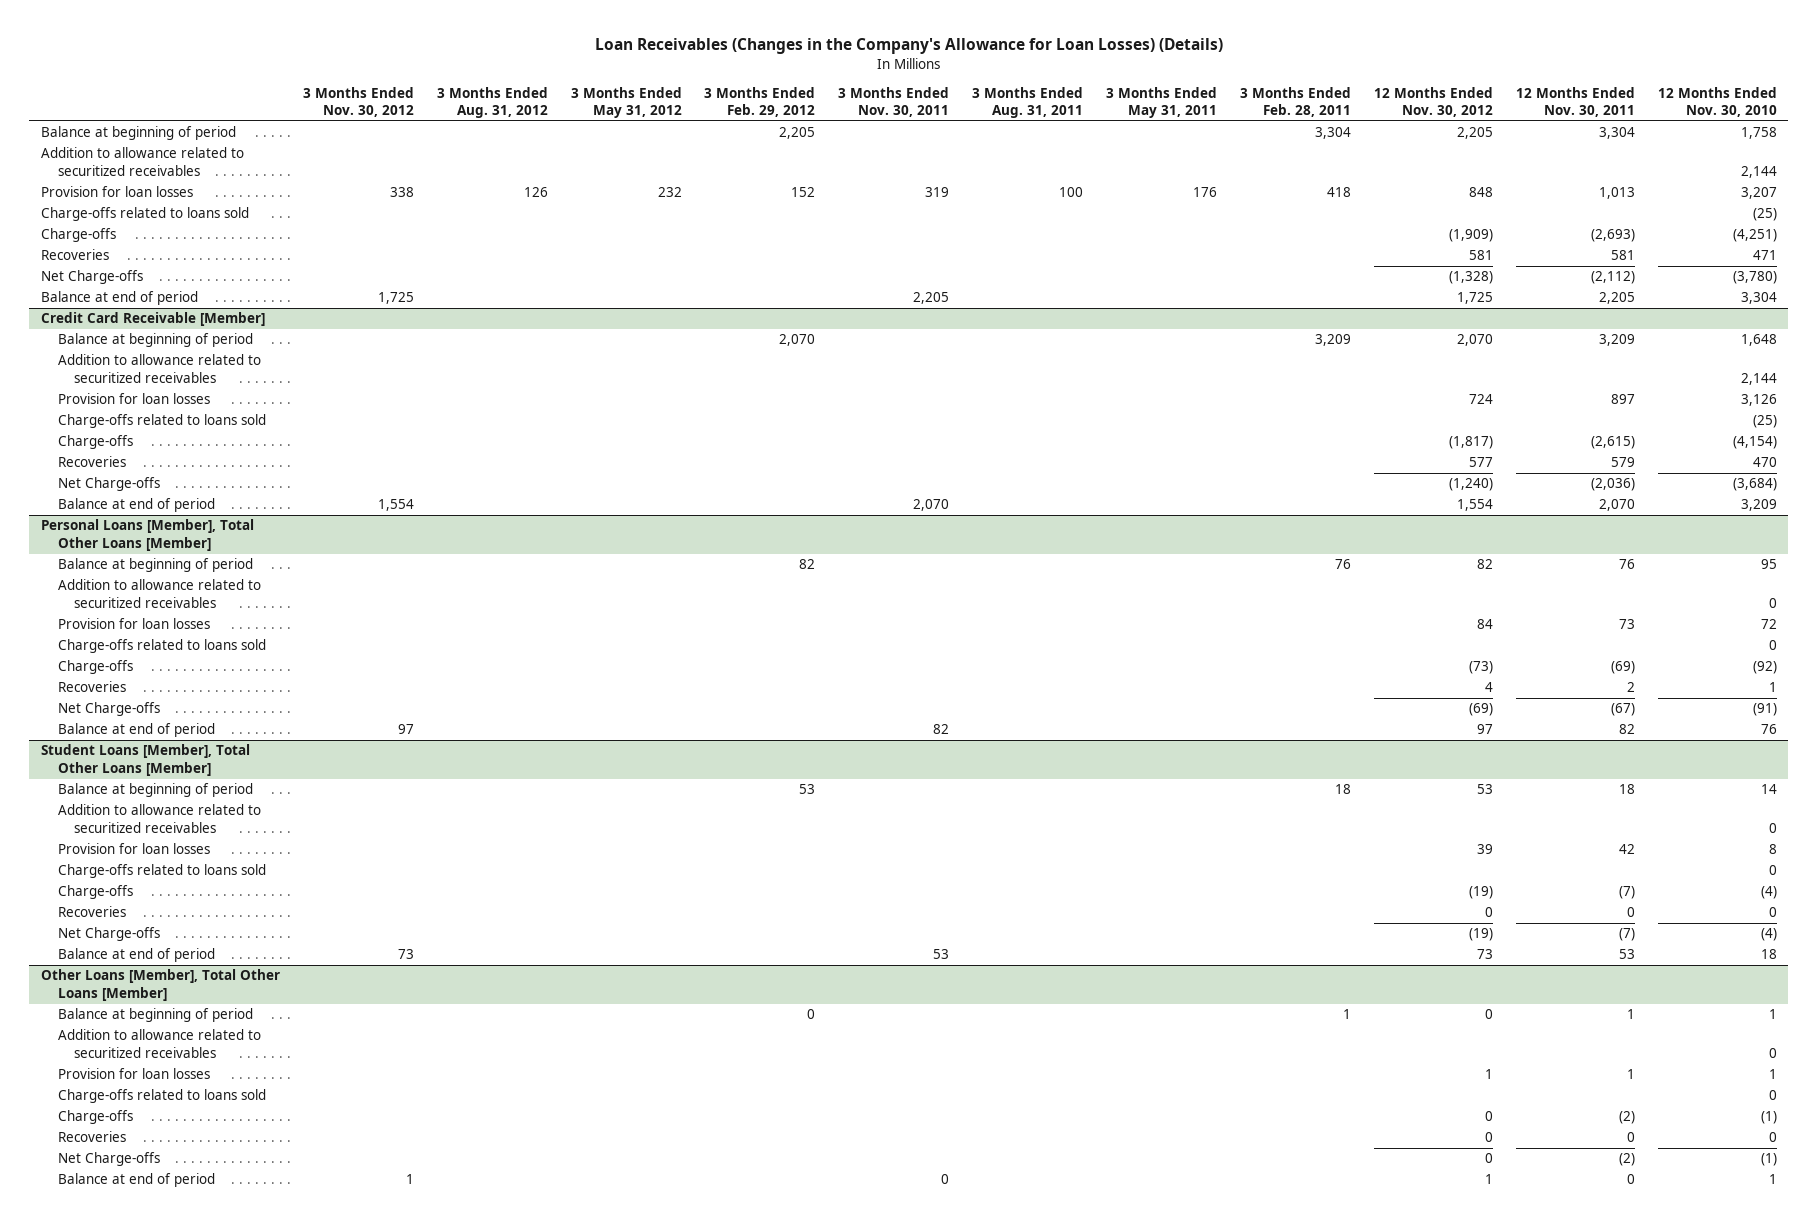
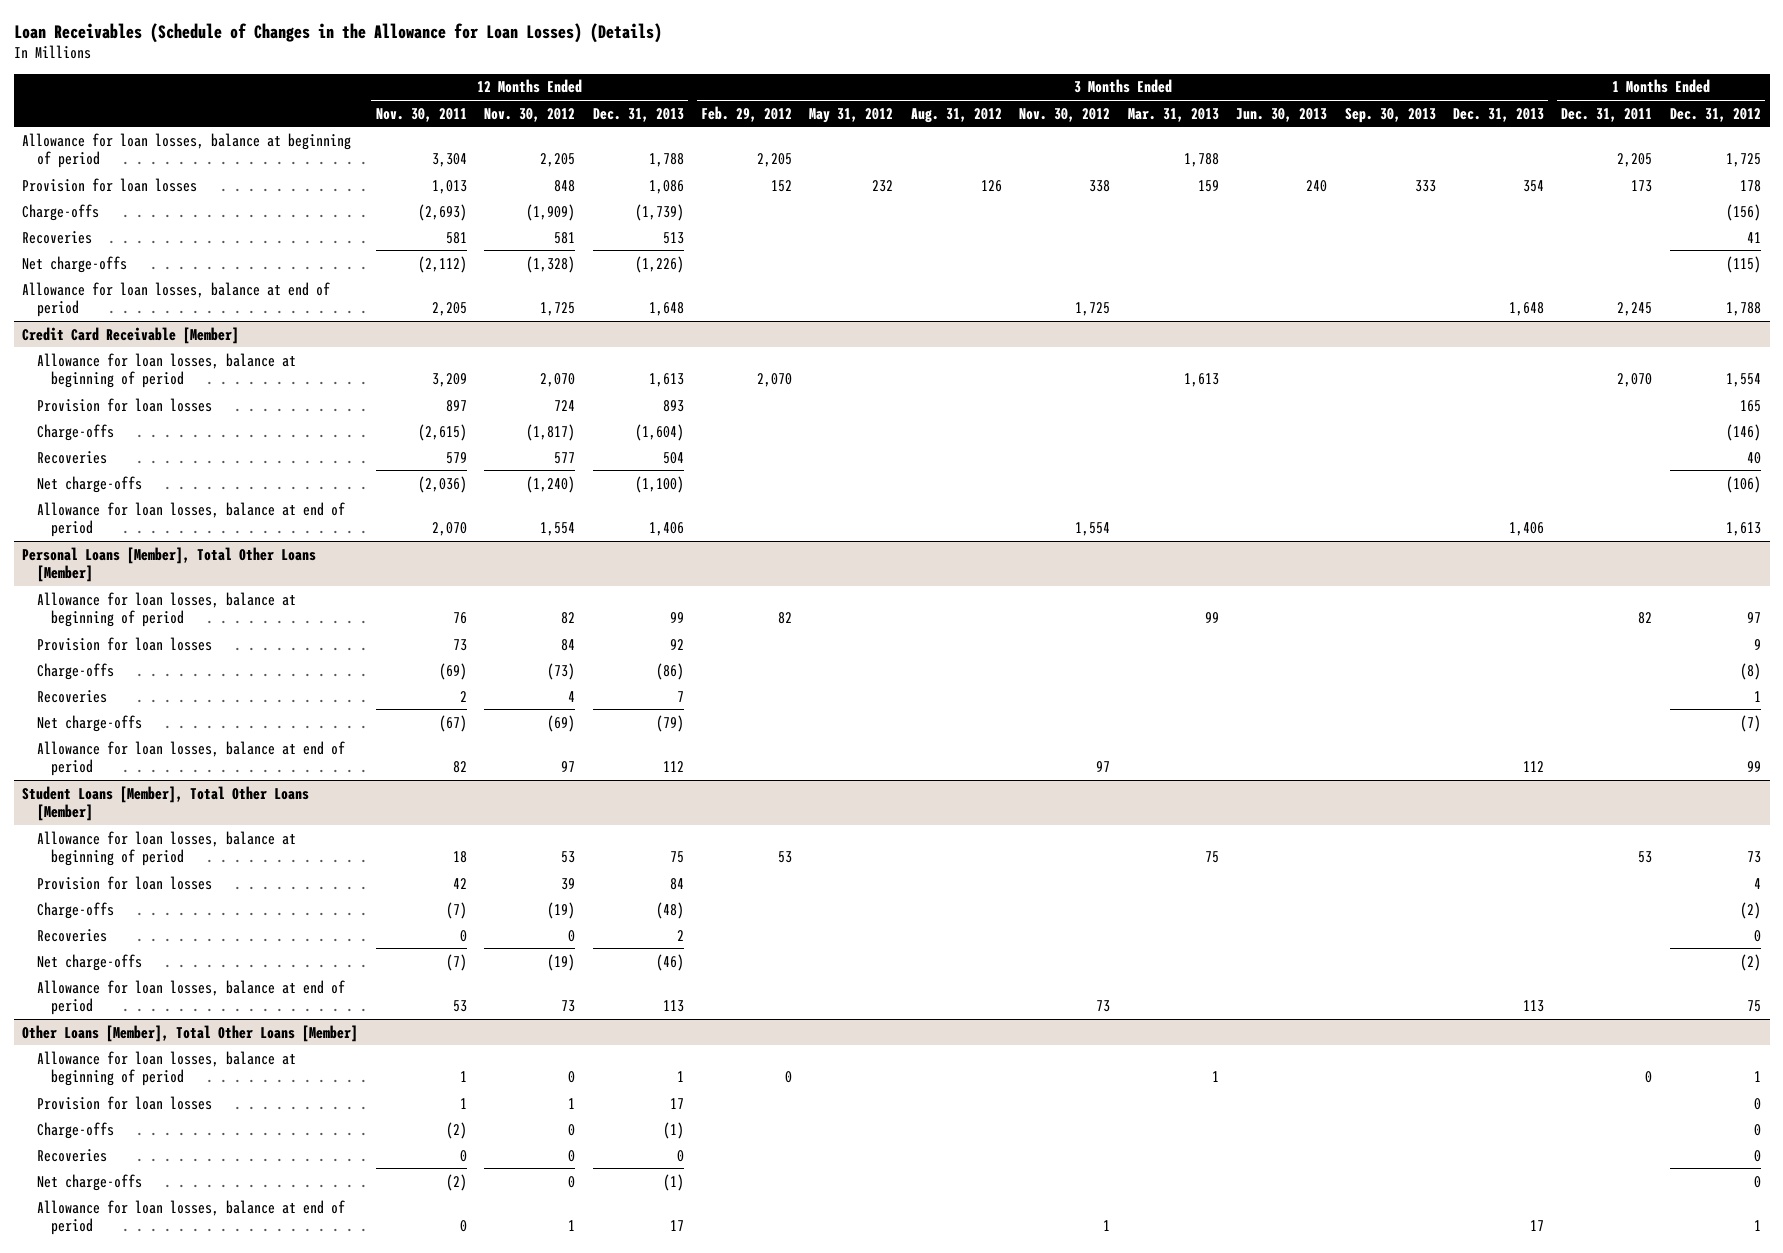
- Loan Receivables (Changes in the Company's Allowance for Loan Losses) (Details)
+ Loan Receivables (Schedule of Changes in the Allowance for Loan Losses) (Details)
- | 3 Months Ended Nov. 30, 2012 | 3 Months Ended Aug. 31, 2012 | 3 Months Ended May 31, 2012 | 3 Months Ended Feb. 29, 2012 | 3 Months Ended Nov. 30, 2011 | 3 Months Ended Aug. 31, 2011 | 3 Months Ended May 31, 2011 | 3 Months Ended Feb. 28, 2011 | 12 Months Ended Nov. 30, 2012 | 12 Months Ended Nov. 30, 2011 | 12 Months Ended Nov. 30, 2010
+ | 12 Months Ended Nov. 30, 2011 | 12 Months Ended Nov. 30, 2012 | 12 Months Ended Dec. 31, 2013 | 3 Months Ended Feb. 29, 2012 | 3 Months Ended May 31, 2012 | 3 Months Ended Aug. 31, 2012 | 3 Months Ended Nov. 30, 2012 | 3 Months Ended Mar. 31, 2013 | 3 Months Ended Jun. 30, 2013 | 3 Months Ended Sep. 30, 2013 | 3 Months Ended Dec. 31, 2013 | 1 Months Ended Dec. 31, 2011 | 1 Months Ended Dec. 31, 2012
- Balance at beginning of period | | | | 2,205 | | | | 3,304 | 2,205 | 3,304 | 1,758
- Addition to allowance related to securitized receivables | | | | | | | | | | | 2,144
+ Allowance for loan losses, balance at beginning of period | 3,304 | 2,205 | 1,788 | 2,205 | | | | 1,788 | | | | 2,205 | 1,725
- Charge-offs related to loans sold | | | | | | | | | | | (25)
- Net Charge-offs | | | | | | | | | (1,328) | (2,112) | (3,780)
- Balance at end of period | 1,725 | | | | 2,205 | | | | 1,725 | 2,205 | 3,304
+ Net charge-offs | (2,112) | (1,328) | (1,226) | | | | | | | | | | (115)
+ Allowance for loan losses, balance at end of period | 2,205 | 1,725 | 1,648 | | | | 1,725 | | | | 1,648 | 2,245 | 1,788
@ Credit Card Receivable [Member]
- Balance at beginning of period | | | | 2,070 | | | | 3,209 | 2,070 | 3,209 | 1,648
- Addition to allowance related to securitized receivables | | | | | | | | | | | 2,144
+ Allowance for loan losses, balance at beginning of period | 3,209 | 2,070 | 1,613 | 2,070 | | | | 1,613 | | | | 2,070 | 1,554
- Charge-offs related to loans sold | | | | | | | | | | | (25)
- Net Charge-offs | | | | | | | | | (1,240) | (2,036) | (3,684)
- Balance at end of period | 1,554 | | | | 2,070 | | | | 1,554 | 2,070 | 3,209
+ Net charge-offs | (2,036) | (1,240) | (1,100) | | | | | | | | | | (106)
+ Allowance for loan losses, balance at end of period | 2,070 | 1,554 | 1,406 | | | | 1,554 | | | | 1,406 | | 1,613
@ Personal Loans [Member], Total Other Loans [Member]
- Balance at beginning of period | | | | 82 | | | | 76 | 82 | 76 | 95
- Addition to allowance related to securitized receivables | | | | | | | | | | | 0
+ Allowance for loan losses, balance at beginning of period | 76 | 82 | 99 | 82 | | | | 99 | | | | 82 | 97
- Charge-offs related to loans sold | | | | | | | | | | | 0
- Net Charge-offs | | | | | | | | | (69) | (67) | (91)
- Balance at end of period | 97 | | | | 82 | | | | 97 | 82 | 76
+ Net charge-offs | (67) | (69) | (79) | | | | | | | | | | (7)
+ Allowance for loan losses, balance at end of period | 82 | 97 | 112 | | | | 97 | | | | 112 | | 99
@ Student Loans [Member], Total Other Loans [Member]
- Balance at beginning of period | | | | 53 | | | | 18 | 53 | 18 | 14
- Addition to allowance related to securitized receivables | | | | | | | | | | | 0
+ Allowance for loan losses, balance at beginning of period | 18 | 53 | 75 | 53 | | | | 75 | | | | 53 | 73
- Charge-offs related to loans sold | | | | | | | | | | | 0
- Net Charge-offs | | | | | | | | | (19) | (7) | (4)
- Balance at end of period | 73 | | | | 53 | | | | 73 | 53 | 18
+ Net charge-offs | (7) | (19) | (46) | | | | | | | | | | (2)
+ Allowance for loan losses, balance at end of period | 53 | 73 | 113 | | | | 73 | | | | 113 | | 75
@ Other Loans [Member], Total Other Loans [Member]
- Balance at beginning of period | | | | 0 | | | | 1 | 0 | 1 | 1
- Addition to allowance related to securitized receivables | | | | | | | | | | | 0
+ Allowance for loan losses, balance at beginning of period | 1 | 0 | 1 | 0 | | | | 1 | | | | 0 | 1
- Charge-offs related to loans sold | | | | | | | | | | | 0
- Net Charge-offs | | | | | | | | | 0 | (2) | (1)
- Balance at end of period | 1 | | | | 0 | | | | 1 | 0 | 1
+ Net charge-offs | (2) | 0 | (1) | | | | | | | | | | 0
+ Allowance for loan losses, balance at end of period | 0 | 1 | 17 | | | | 1 | | | | 17 | | 1

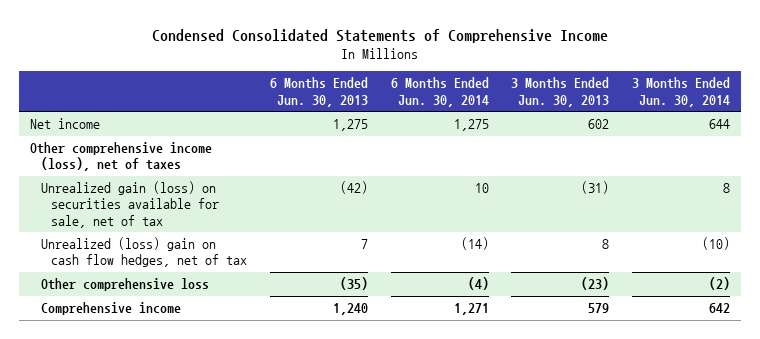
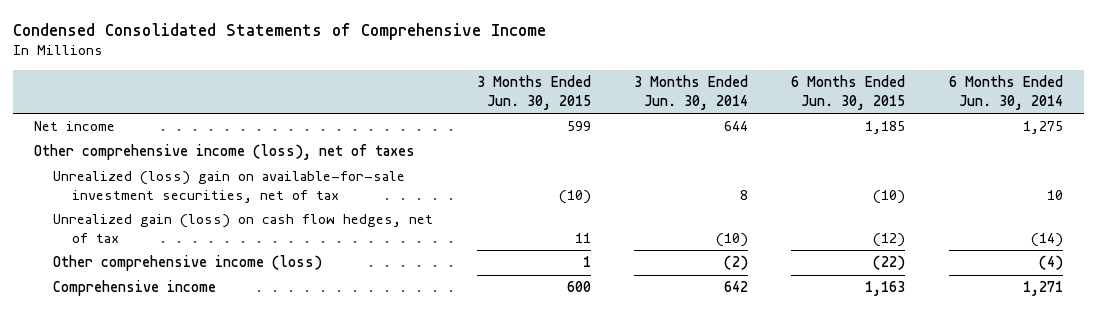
- | 6 Months Ended Jun. 30, 2013 | 6 Months Ended Jun. 30, 2014 | 3 Months Ended Jun. 30, 2013 | 3 Months Ended Jun. 30, 2014
+ | 3 Months Ended Jun. 30, 2015 | 3 Months Ended Jun. 30, 2014 | 6 Months Ended Jun. 30, 2015 | 6 Months Ended Jun. 30, 2014
- Unrealized gain (loss) on securities available for sale, net of tax | (42) | 10 | (31) | 8
- Unrealized (loss) gain on cash flow hedges, net of tax | 7 | (14) | 8 | (10)
- Other comprehensive loss | (35) | (4) | (23) | (2)
+ Unrealized (loss) gain on available-for-sale investment securities, net of tax | (10) | 8 | (10) | 10
+ Unrealized gain (loss) on cash flow hedges, net of tax | 11 | (10) | (12) | (14)
+ Other comprehensive income (loss) | 1 | (2) | (22) | (4)

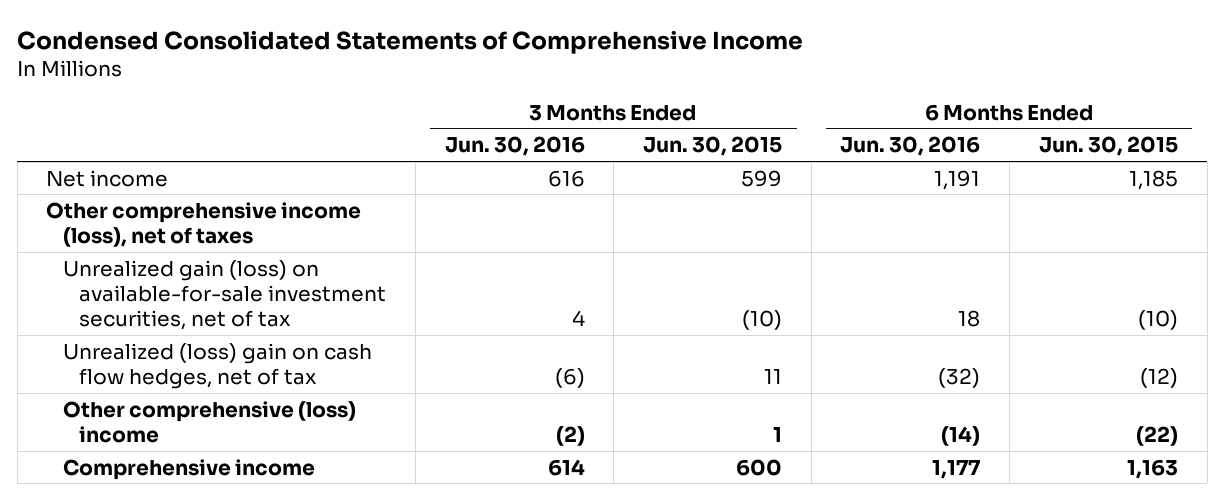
- | 3 Months Ended Jun. 30, 2015 | 3 Months Ended Jun. 30, 2014 | 6 Months Ended Jun. 30, 2015 | 6 Months Ended Jun. 30, 2014
+ | 3 Months Ended Jun. 30, 2016 | 3 Months Ended Jun. 30, 2015 | 6 Months Ended Jun. 30, 2016 | 6 Months Ended Jun. 30, 2015
- Unrealized (loss) gain on available-for-sale investment securities, net of tax | (10) | 8 | (10) | 10
- Unrealized gain (loss) on cash flow hedges, net of tax | 11 | (10) | (12) | (14)
- Other comprehensive income (loss) | 1 | (2) | (22) | (4)
+ Unrealized gain (loss) on available-for-sale investment securities, net of tax | 4 | (10) | 18 | (10)
+ Unrealized (loss) gain on cash flow hedges, net of tax | (6) | 11 | (32) | (12)
+ Other comprehensive (loss) income | (2) | 1 | (14) | (22)

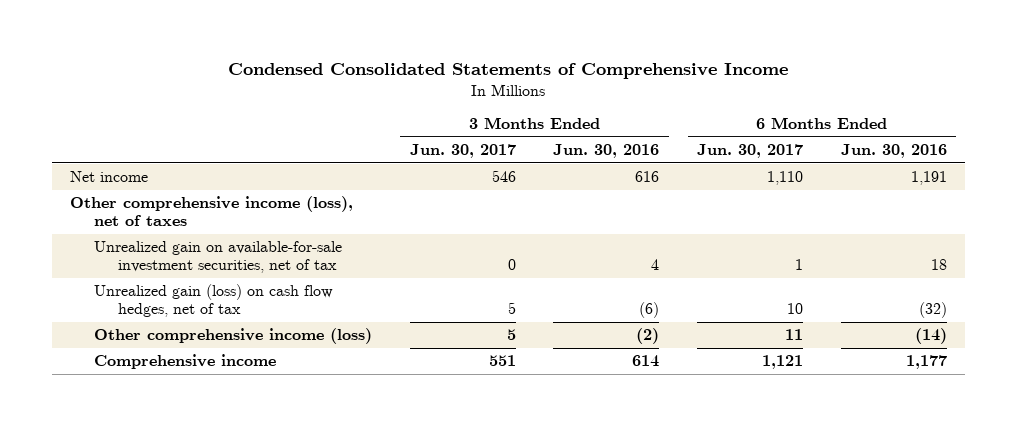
- | 3 Months Ended Jun. 30, 2016 | 3 Months Ended Jun. 30, 2015 | 6 Months Ended Jun. 30, 2016 | 6 Months Ended Jun. 30, 2015
+ | 3 Months Ended Jun. 30, 2017 | 3 Months Ended Jun. 30, 2016 | 6 Months Ended Jun. 30, 2017 | 6 Months Ended Jun. 30, 2016
- Unrealized gain (loss) on available-for-sale investment securities, net of tax | 4 | (10) | 18 | (10)
- Unrealized (loss) gain on cash flow hedges, net of tax | (6) | 11 | (32) | (12)
- Other comprehensive (loss) income | (2) | 1 | (14) | (22)
+ Unrealized gain on available-for-sale investment securities, net of tax | 0 | 4 | 1 | 18
+ Unrealized gain (loss) on cash flow hedges, net of tax | 5 | (6) | 10 | (32)
+ Other comprehensive income (loss) | 5 | (2) | 11 | (14)

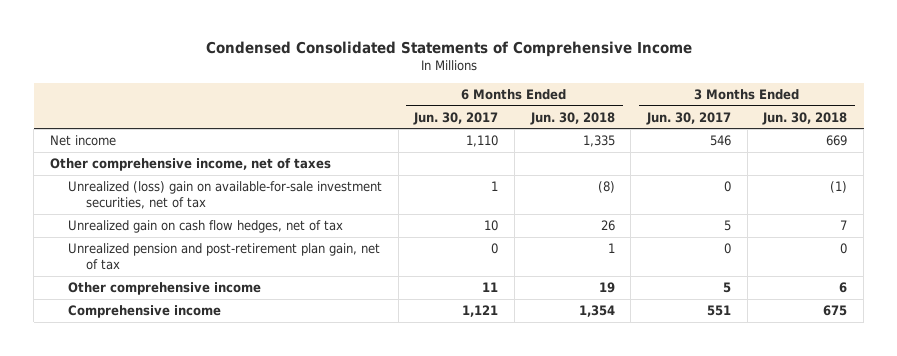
- | 3 Months Ended Jun. 30, 2017 | 3 Months Ended Jun. 30, 2016 | 6 Months Ended Jun. 30, 2017 | 6 Months Ended Jun. 30, 2016
+ | 6 Months Ended Jun. 30, 2017 | 6 Months Ended Jun. 30, 2018 | 3 Months Ended Jun. 30, 2017 | 3 Months Ended Jun. 30, 2018
- Other comprehensive income (loss), net of taxes
- Unrealized gain on available-for-sale investment securities, net of tax | 0 | 4 | 1 | 18
- Unrealized gain (loss) on cash flow hedges, net of tax | 5 | (6) | 10 | (32)
- Other comprehensive income (loss) | 5 | (2) | 11 | (14)
+ Other comprehensive income, net of taxes
+ Unrealized (loss) gain on available-for-sale investment securities, net of tax | 1 | (8) | 0 | (1)
+ Unrealized gain on cash flow hedges, net of tax | 10 | 26 | 5 | 7
+ Unrealized pension and post-retirement plan gain, net of tax | 0 | 1 | 0 | 0
+ Other comprehensive income | 11 | 19 | 5 | 6

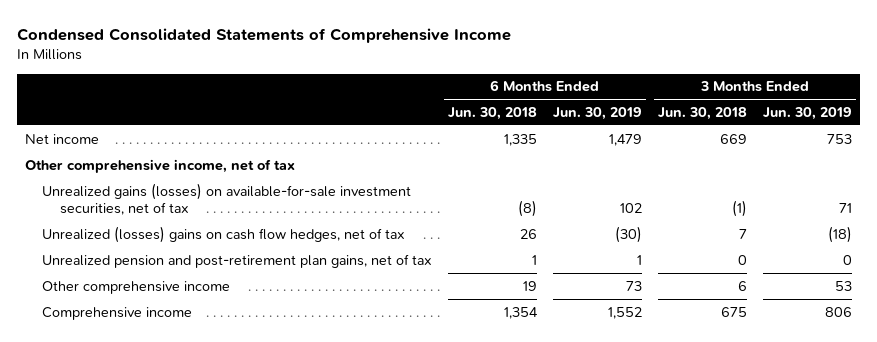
- | 6 Months Ended Jun. 30, 2017 | 6 Months Ended Jun. 30, 2018 | 3 Months Ended Jun. 30, 2017 | 3 Months Ended Jun. 30, 2018
+ | 6 Months Ended Jun. 30, 2018 | 6 Months Ended Jun. 30, 2019 | 3 Months Ended Jun. 30, 2018 | 3 Months Ended Jun. 30, 2019
- Other comprehensive income, net of taxes
- Unrealized (loss) gain on available-for-sale investment securities, net of tax | 1 | (8) | 0 | (1)
- Unrealized gain on cash flow hedges, net of tax | 10 | 26 | 5 | 7
- Unrealized pension and post-retirement plan gain, net of tax | 0 | 1 | 0 | 0
+ Other comprehensive income, net of tax
+ Unrealized gains (losses) on available-for-sale investment securities, net of tax | (8) | 102 | (1) | 71
+ Unrealized (losses) gains on cash flow hedges, net of tax | 26 | (30) | 7 | (18)
+ Unrealized pension and post-retirement plan gains, net of tax | 1 | 1 | 0 | 0

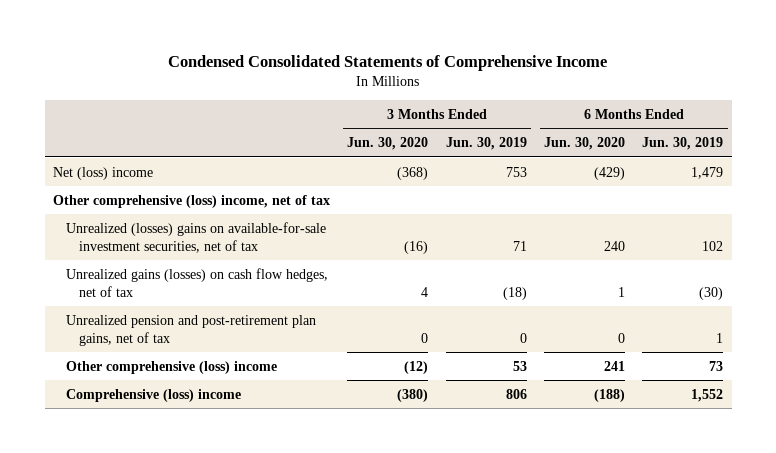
- | 6 Months Ended Jun. 30, 2018 | 6 Months Ended Jun. 30, 2019 | 3 Months Ended Jun. 30, 2018 | 3 Months Ended Jun. 30, 2019
+ | 3 Months Ended Jun. 30, 2020 | 3 Months Ended Jun. 30, 2019 | 6 Months Ended Jun. 30, 2020 | 6 Months Ended Jun. 30, 2019
- Net income | 1,335 | 1,479 | 669 | 753
- Other comprehensive income, net of tax
- Unrealized gains (losses) on available-for-sale investment securities, net of tax | (8) | 102 | (1) | 71
- Unrealized (losses) gains on cash flow hedges, net of tax | 26 | (30) | 7 | (18)
+ Net (loss) income | (368) | 753 | (429) | 1,479
+ Other comprehensive (loss) income, net of tax
+ Unrealized (losses) gains on available-for-sale investment securities, net of tax | (16) | 71 | 240 | 102
+ Unrealized gains (losses) on cash flow hedges, net of tax | 4 | (18) | 1 | (30)
- Other comprehensive income | 19 | 73 | 6 | 53
- Comprehensive income | 1,354 | 1,552 | 675 | 806
+ Other comprehensive (loss) income | (12) | 53 | 241 | 73
+ Comprehensive (loss) income | (380) | 806 | (188) | 1,552

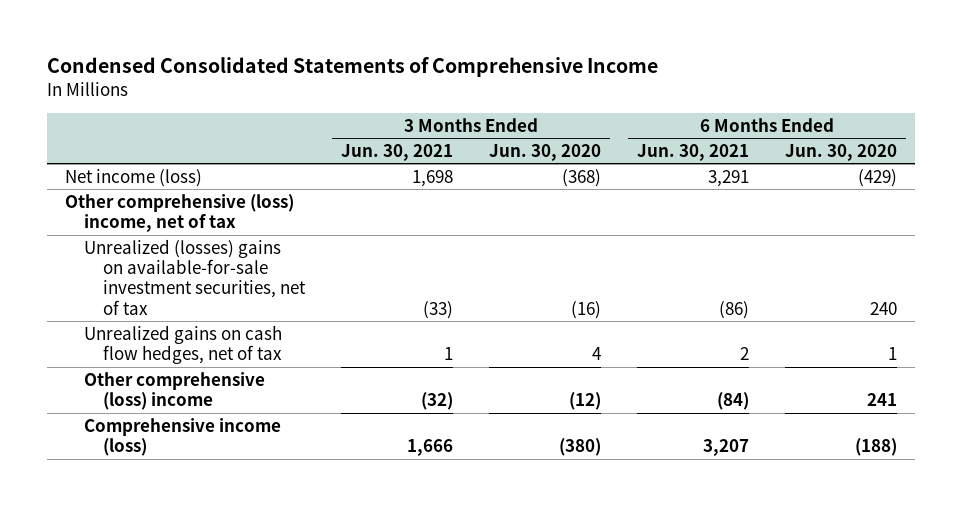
- | 3 Months Ended Jun. 30, 2020 | 3 Months Ended Jun. 30, 2019 | 6 Months Ended Jun. 30, 2020 | 6 Months Ended Jun. 30, 2019
+ | 3 Months Ended Jun. 30, 2021 | 3 Months Ended Jun. 30, 2020 | 6 Months Ended Jun. 30, 2021 | 6 Months Ended Jun. 30, 2020
- Net (loss) income | (368) | 753 | (429) | 1,479
+ Net income (loss) | 1,698 | (368) | 3,291 | (429)
- Unrealized gains (losses) on cash flow hedges, net of tax | 4 | (18) | 1 | (30)
- Unrealized pension and post-retirement plan gains, net of tax | 0 | 0 | 0 | 1
+ Unrealized gains on cash flow hedges, net of tax | 1 | 4 | 2 | 1
- Comprehensive (loss) income | (380) | 806 | (188) | 1,552
+ Comprehensive income (loss) | 1,666 | (380) | 3,207 | (188)

